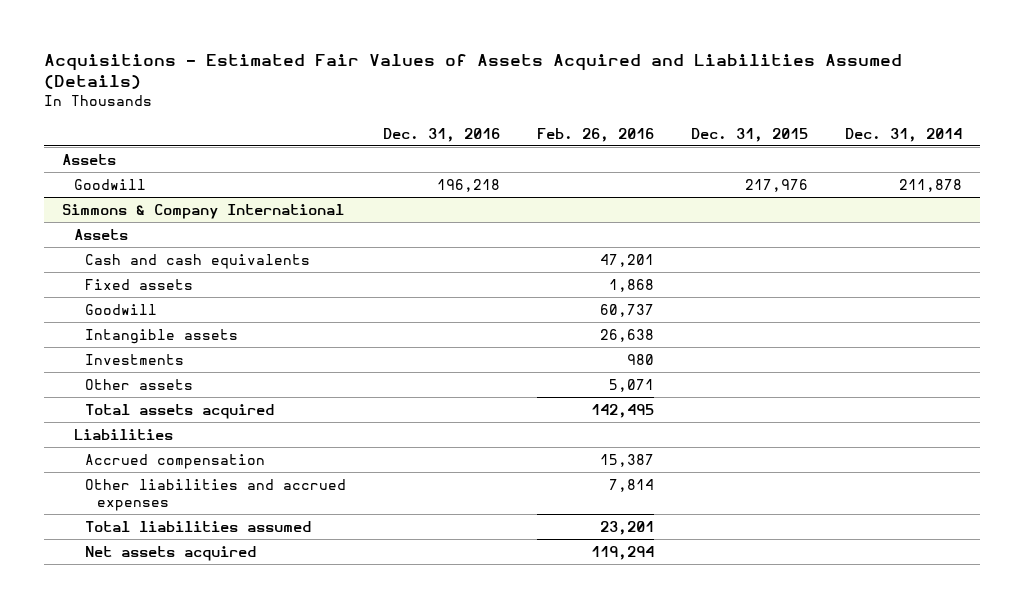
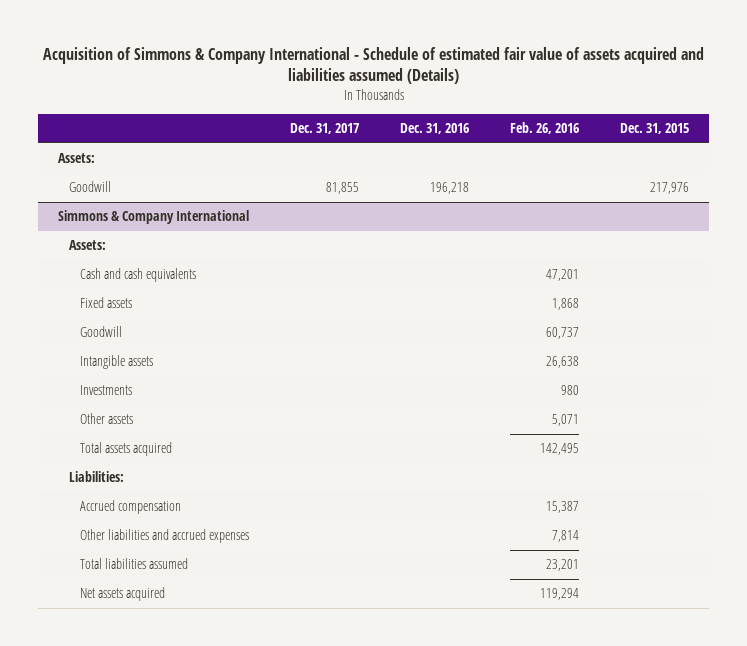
- Acquisitions - Estimated Fair Values of Assets Acquired and Liabilities Assumed (Details)
+ Acquisition of Simmons & Company International - Schedule of estimated fair value of assets acquired and liabilities assumed (Details)
- | Dec. 31, 2016 | Feb. 26, 2016 | Dec. 31, 2015 | Dec. 31, 2014
+ | Dec. 31, 2017 | Dec. 31, 2016 | Feb. 26, 2016 | Dec. 31, 2015
- Assets
+ Assets:
@ Simmons & Company International
- Assets
+ Assets:
- Liabilities
+ Liabilities:

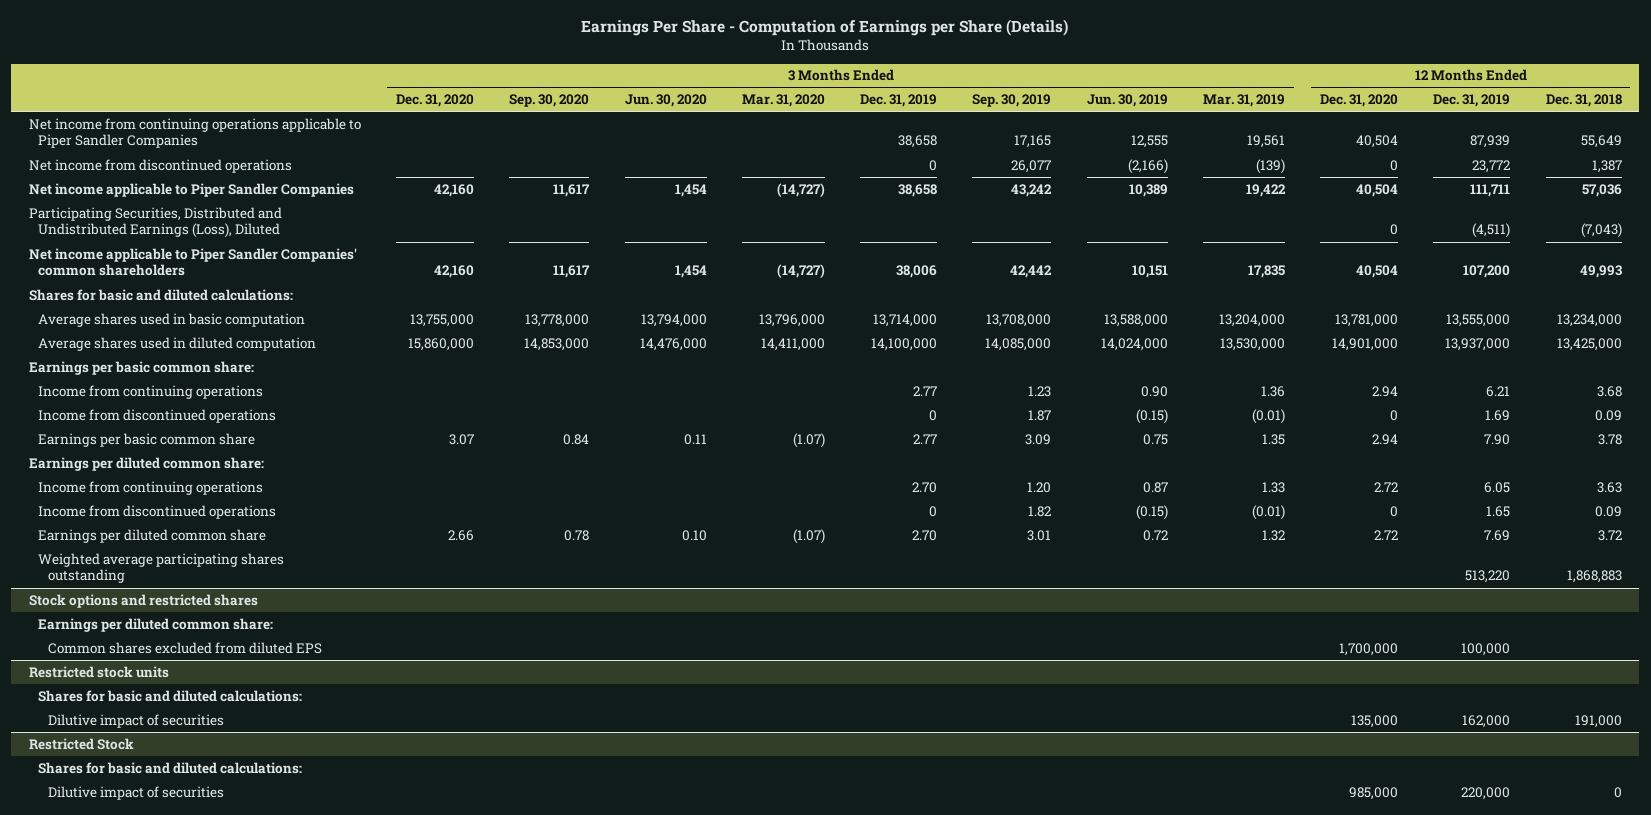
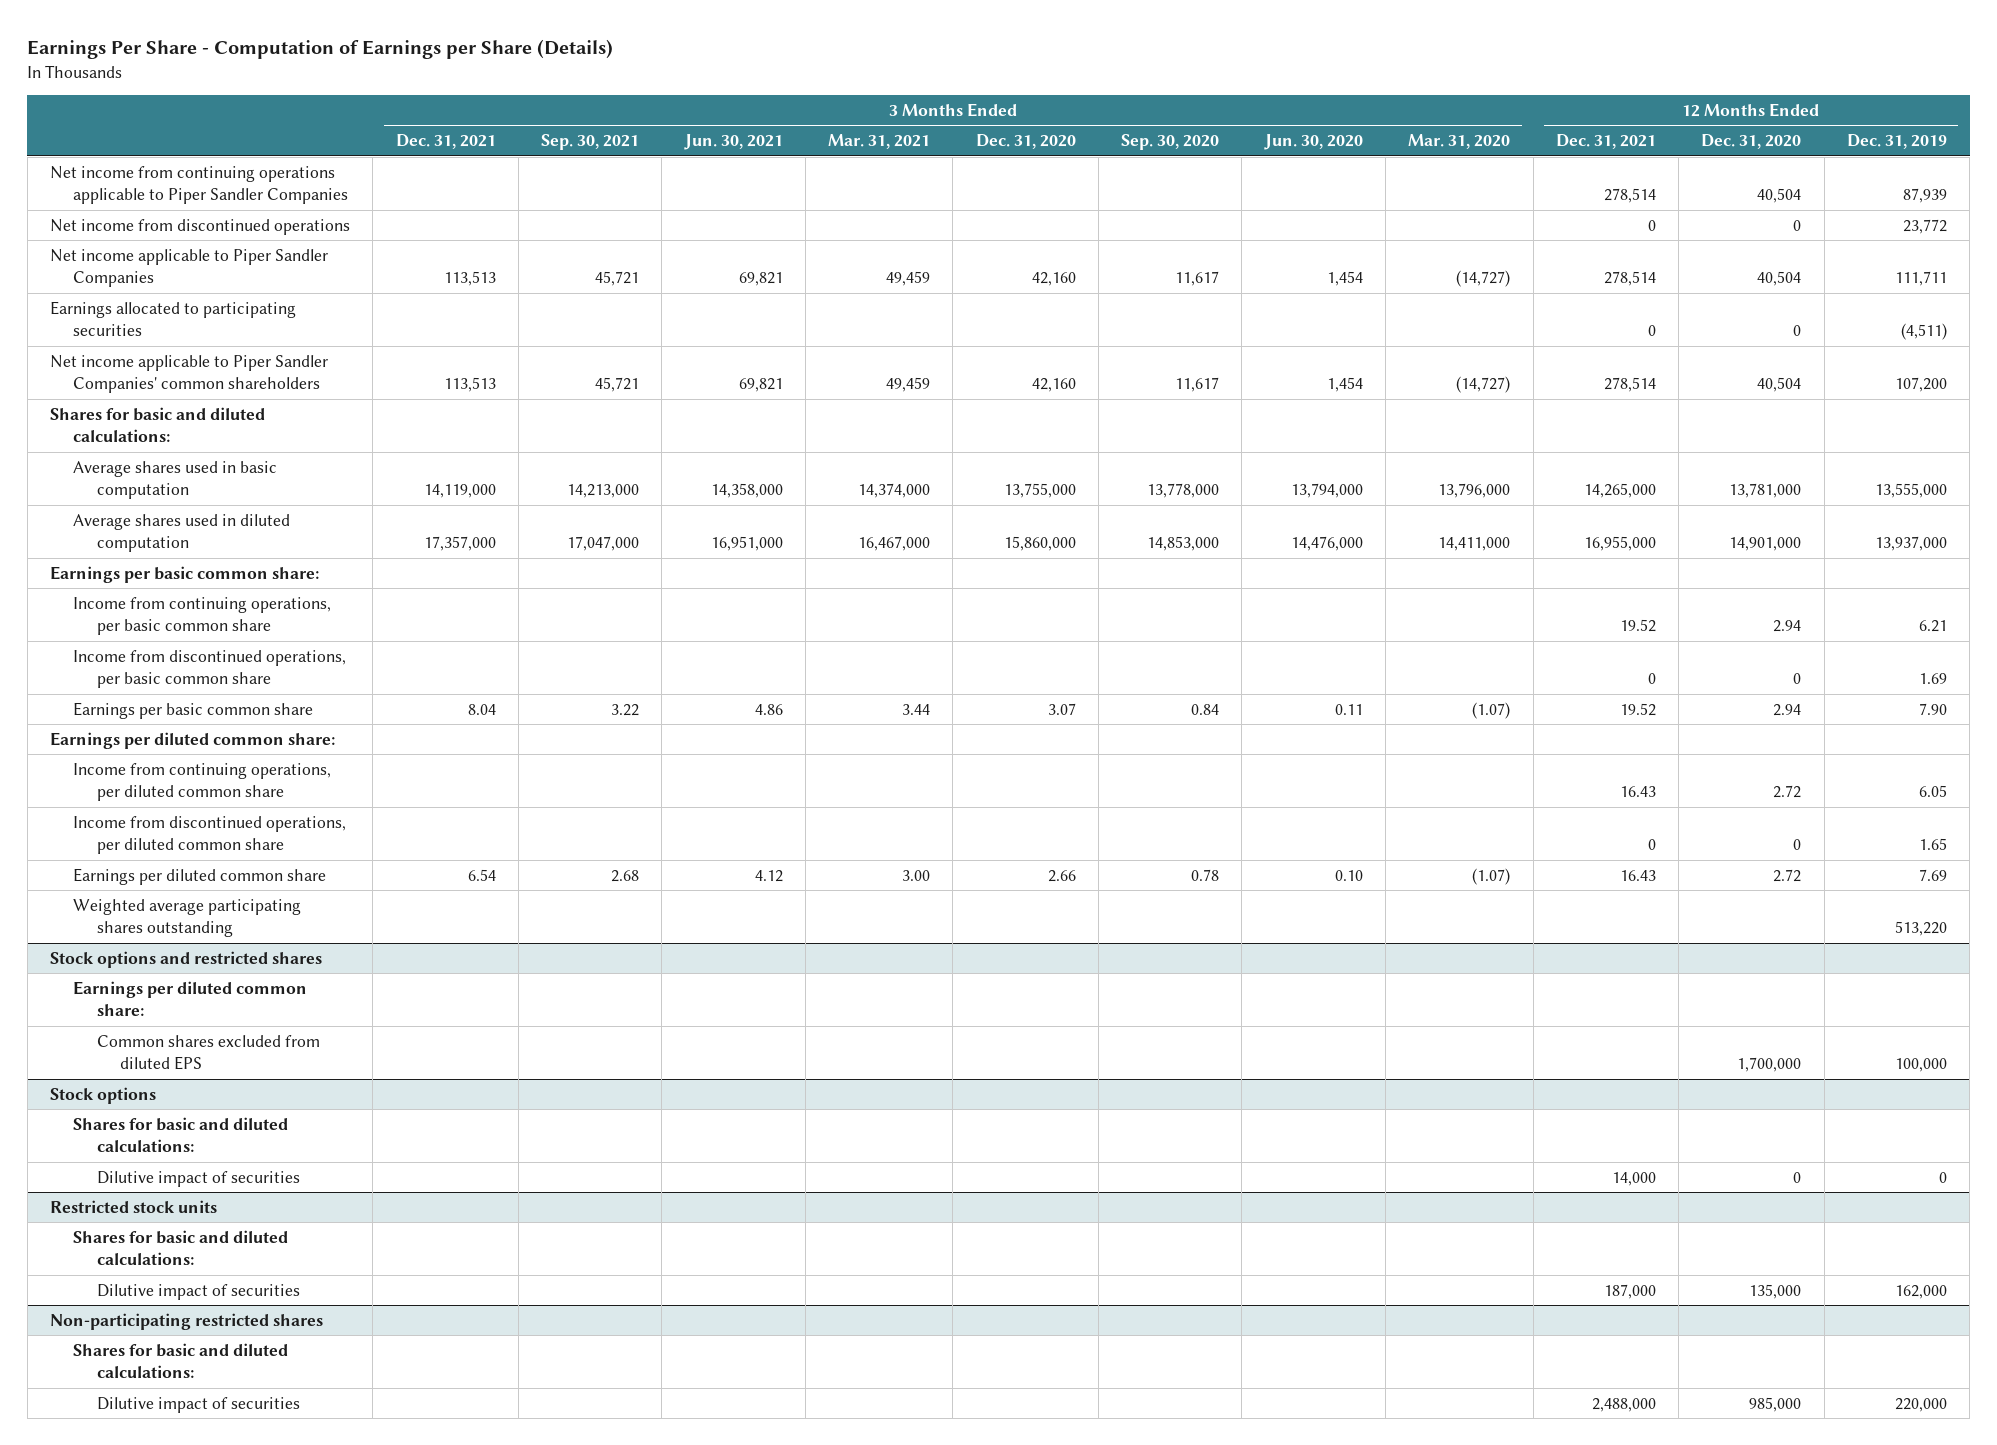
- | 3 Months Ended Dec. 31, 2020 | 3 Months Ended Sep. 30, 2020 | 3 Months Ended Jun. 30, 2020 | 3 Months Ended Mar. 31, 2020 | 3 Months Ended Dec. 31, 2019 | 3 Months Ended Sep. 30, 2019 | 3 Months Ended Jun. 30, 2019 | 3 Months Ended Mar. 31, 2019 | 12 Months Ended Dec. 31, 2020 | 12 Months Ended Dec. 31, 2019 | 12 Months Ended Dec. 31, 2018
+ | 3 Months Ended Dec. 31, 2021 | 3 Months Ended Sep. 30, 2021 | 3 Months Ended Jun. 30, 2021 | 3 Months Ended Mar. 31, 2021 | 3 Months Ended Dec. 31, 2020 | 3 Months Ended Sep. 30, 2020 | 3 Months Ended Jun. 30, 2020 | 3 Months Ended Mar. 31, 2020 | 12 Months Ended Dec. 31, 2021 | 12 Months Ended Dec. 31, 2020 | 12 Months Ended Dec. 31, 2019
- Participating Securities, Distributed and Undistributed Earnings (Loss), Diluted | | | | | | | | | 0 | (4,511) | (7,043)
+ Earnings allocated to participating securities | | | | | | | | | 0 | 0 | (4,511)
- Income from continuing operations | | | | | 2.77 | 1.23 | 0.90 | 1.36 | 2.94 | 6.21 | 3.68
- Income from discontinued operations | | | | | 0 | 1.87 | (0.15) | (0.01) | 0 | 1.69 | 0.09
+ Income from continuing operations, per basic common share | | | | | | | | | 19.52 | 2.94 | 6.21
+ Income from discontinued operations, per basic common share | | | | | | | | | 0 | 0 | 1.69
- Income from continuing operations | | | | | 2.70 | 1.20 | 0.87 | 1.33 | 2.72 | 6.05 | 3.63
- Income from discontinued operations | | | | | 0 | 1.82 | (0.15) | (0.01) | 0 | 1.65 | 0.09
+ Income from continuing operations, per diluted common share | | | | | | | | | 16.43 | 2.72 | 6.05
+ Income from discontinued operations, per diluted common share | | | | | | | | | 0 | 0 | 1.65
+ Stock options
+ Shares for basic and diluted calculations:
+ Dilutive impact of securities | | | | | | | | | 14,000 | 0 | 0
- Restricted Stock
+ Non-participating restricted shares

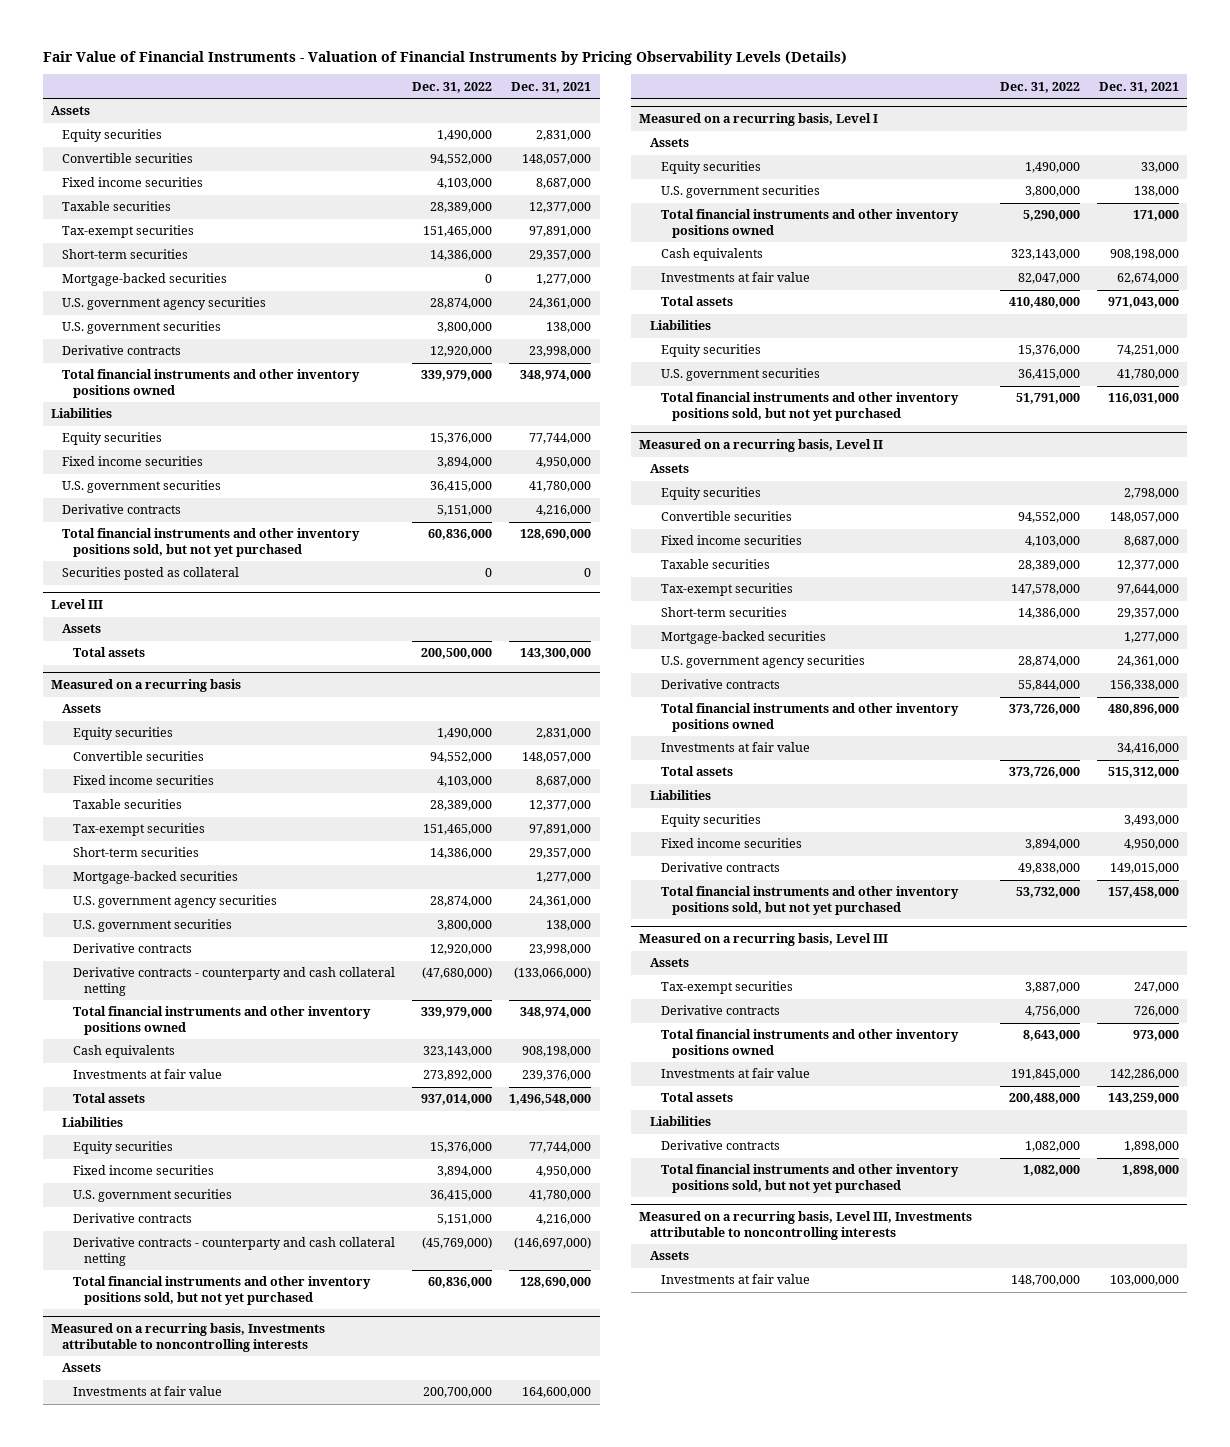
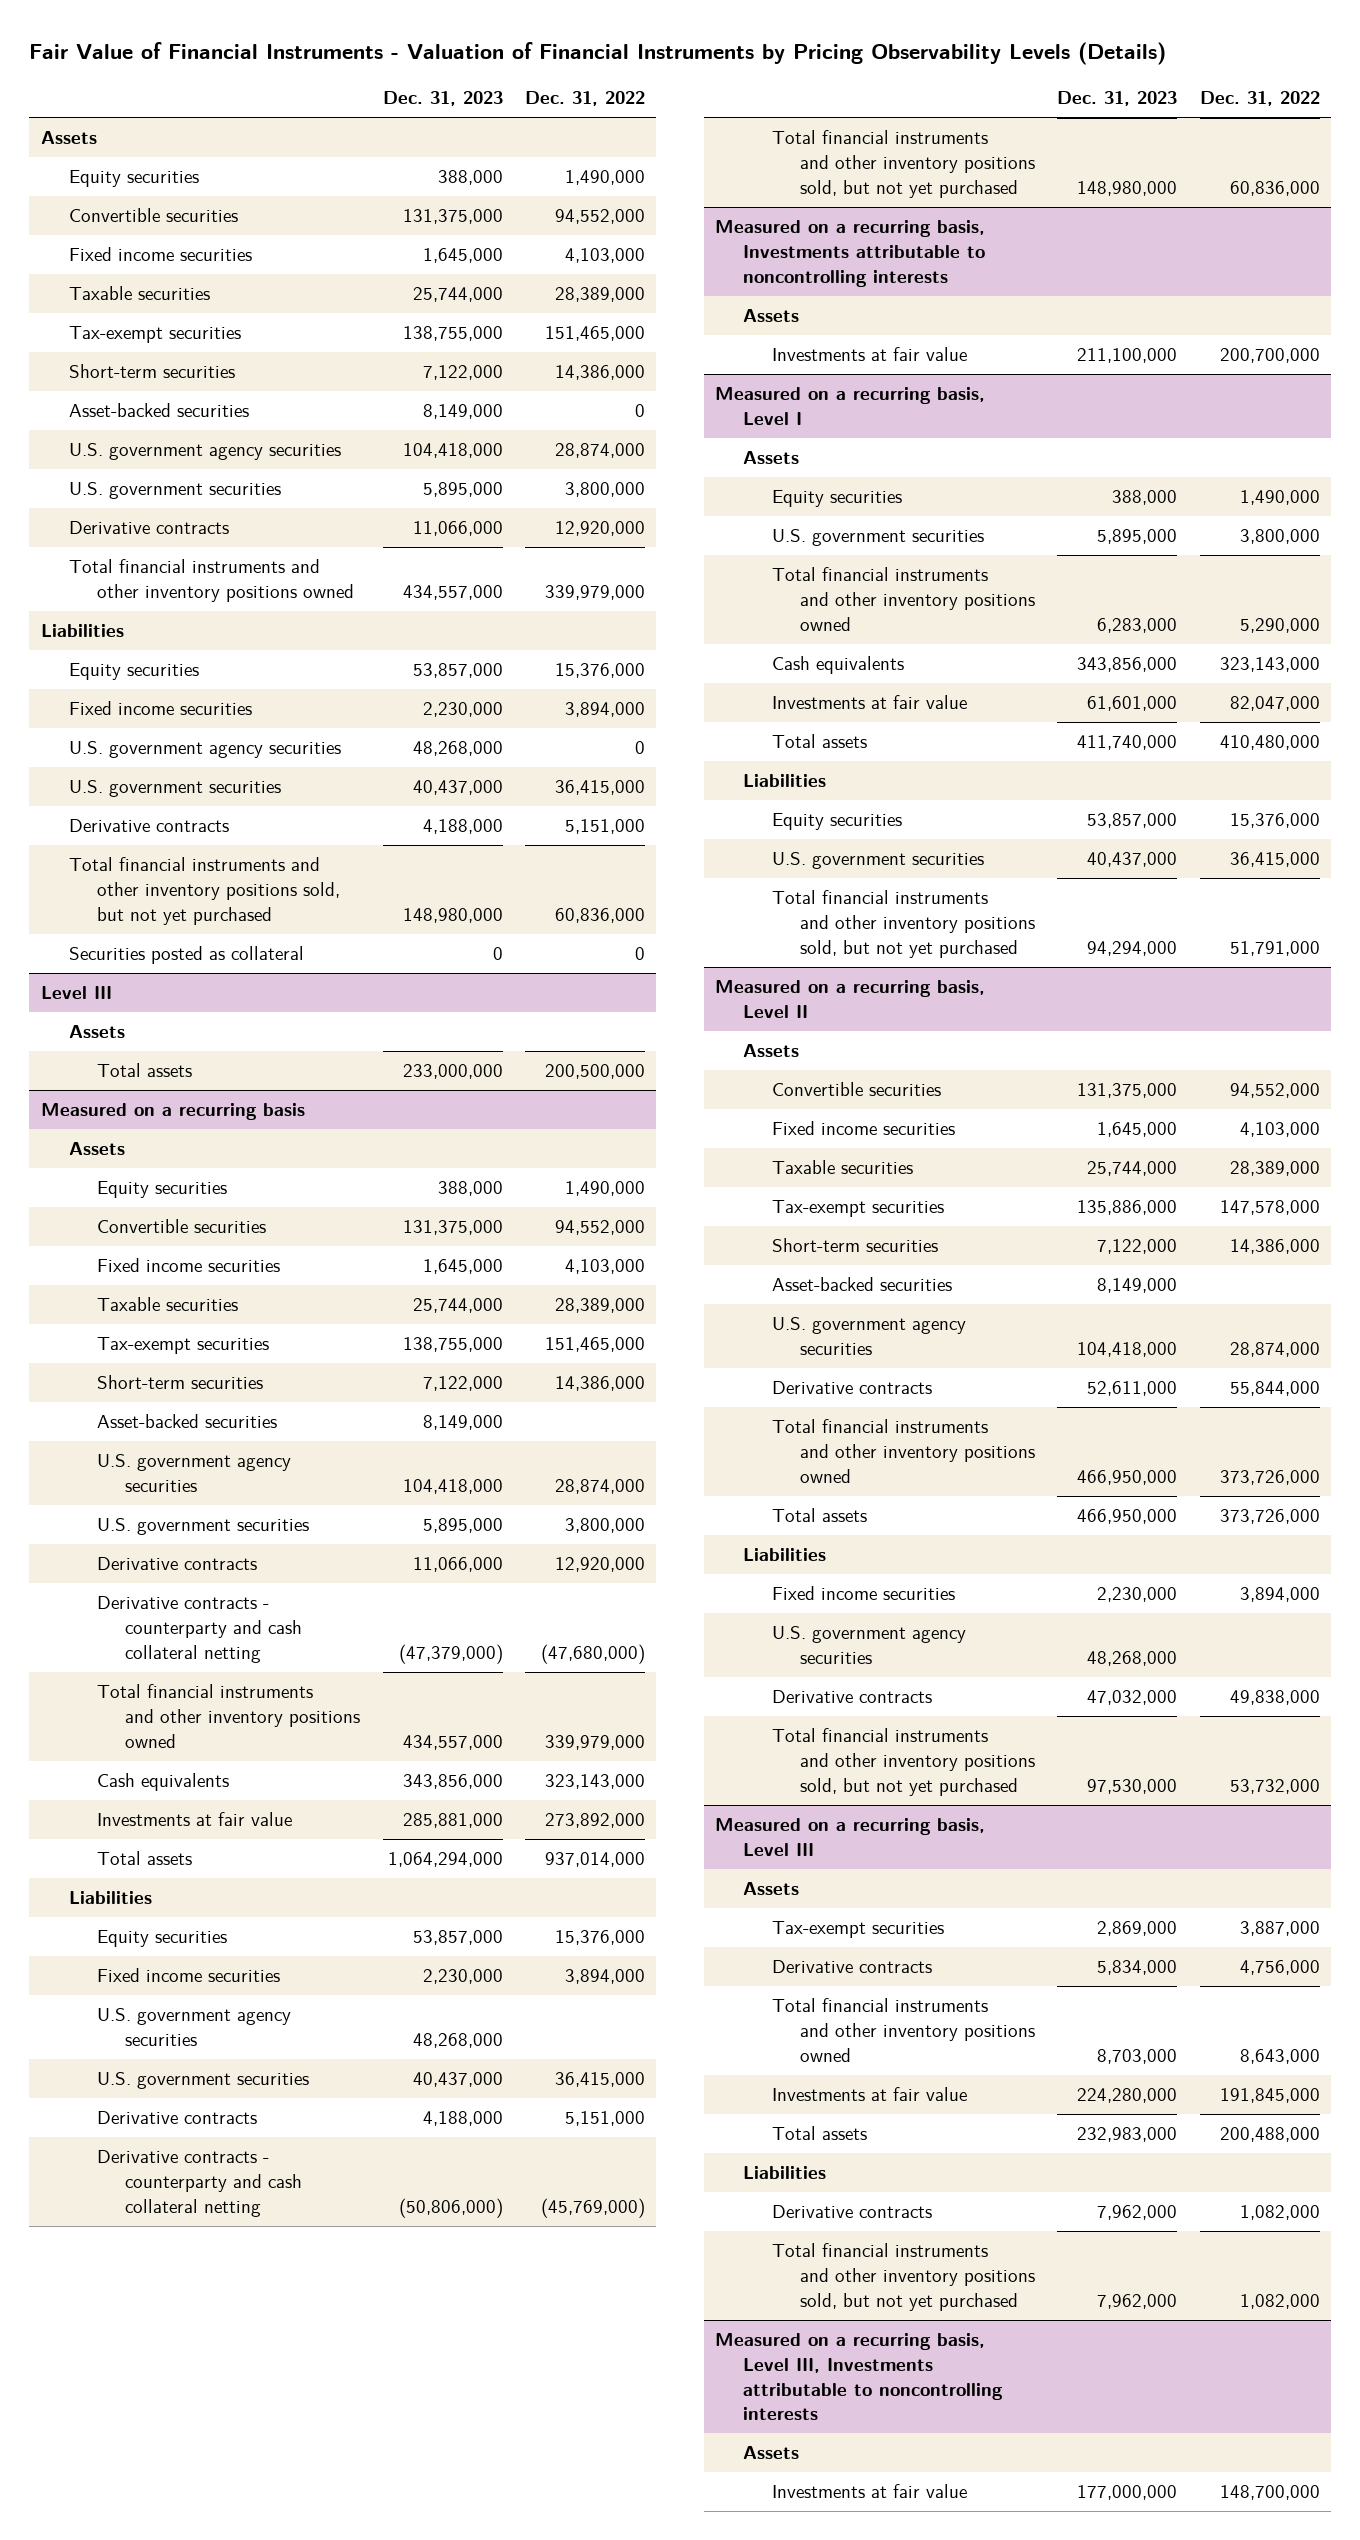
- | Dec. 31, 2022 | Dec. 31, 2021
+ | Dec. 31, 2023 | Dec. 31, 2022
- Mortgage-backed securities | 0 | 1,277,000
+ Asset-backed securities | 8,149,000 | 0
+ U.S. government agency securities | 48,268,000 | 0
@ Measured on a recurring basis
- Mortgage-backed securities | | 1,277,000
+ Asset-backed securities | 8,149,000 |
+ U.S. government agency securities | 48,268,000 |
@ Measured on a recurring basis, Level II
- Equity securities | | 2,798,000
- Mortgage-backed securities | | 1,277,000
+ Asset-backed securities | 8,149,000 |
- Investments at fair value | | 34,416,000
- Equity securities | | 3,493,000
+ U.S. government agency securities | 48,268,000 |

